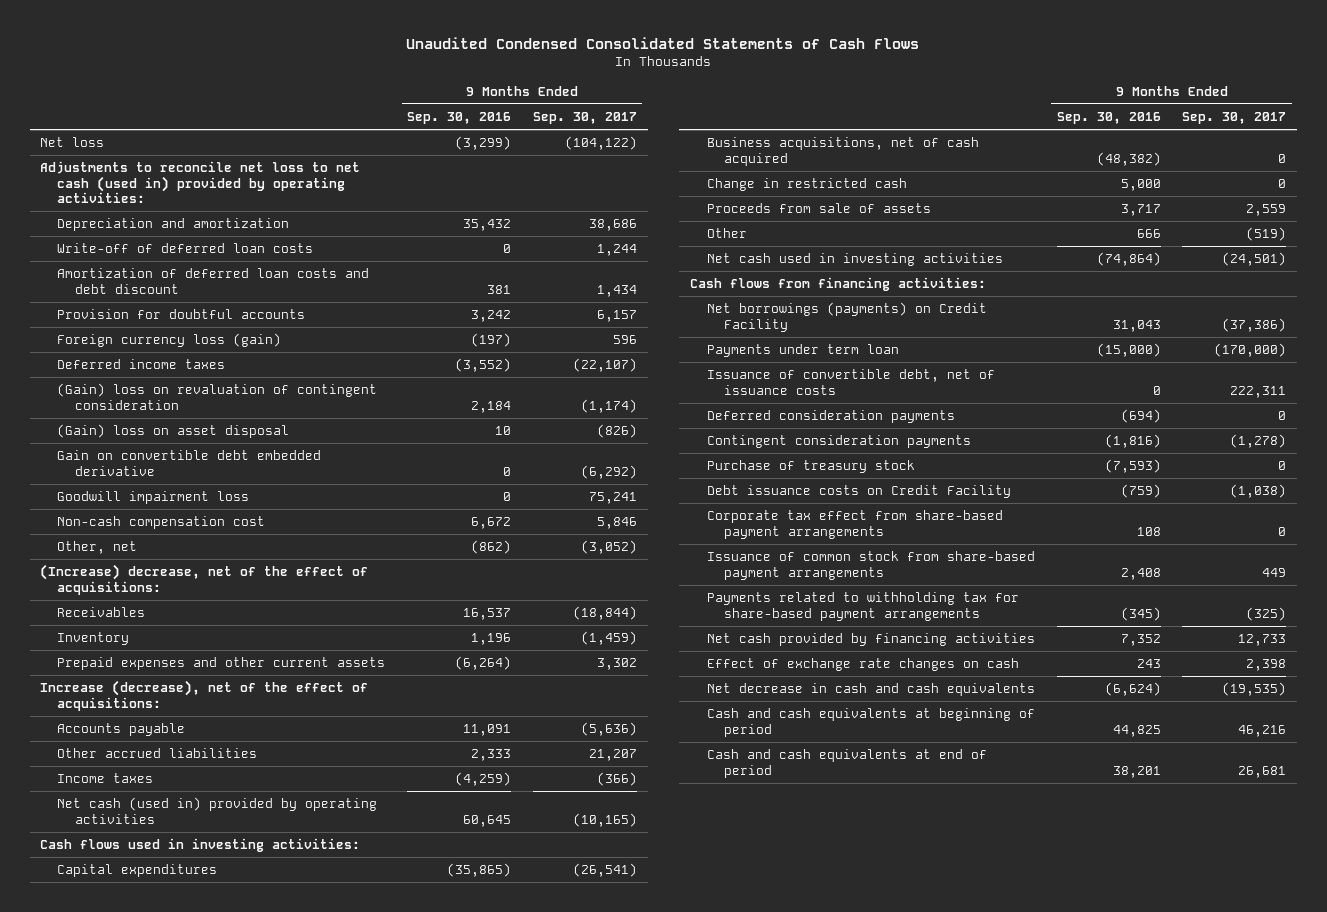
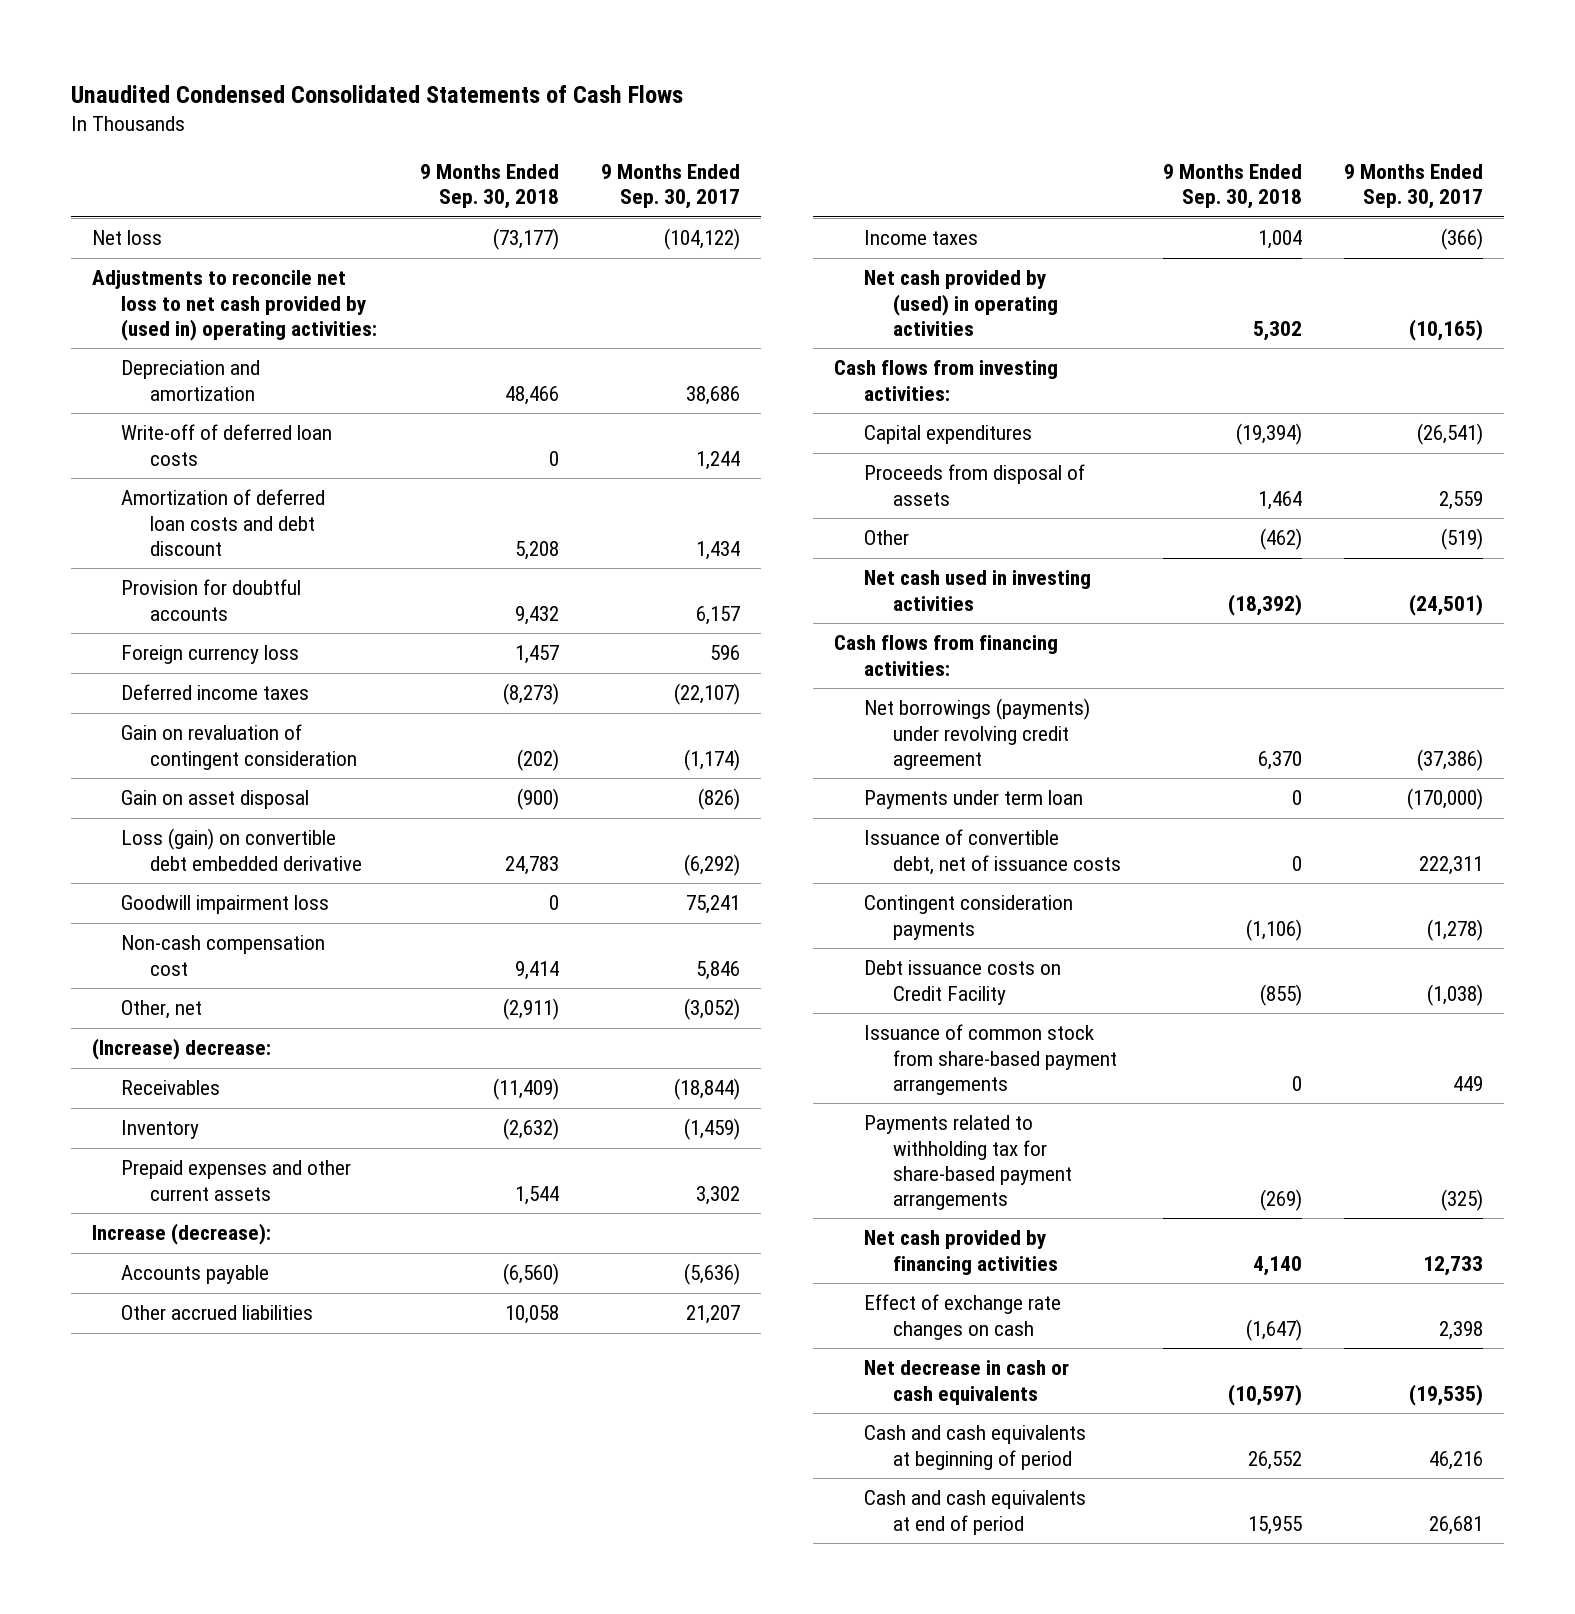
- | 9 Months Ended Sep. 30, 2016 | 9 Months Ended Sep. 30, 2017
+ | 9 Months Ended Sep. 30, 2018 | 9 Months Ended Sep. 30, 2017
- Adjustments to reconcile net loss to net cash (used in) provided by operating activities:
+ Adjustments to reconcile net loss to net cash provided by (used in) operating activities:
- Foreign currency loss (gain) | (197) | 596
+ Foreign currency loss | 1,457 | 596
- (Gain) loss on revaluation of contingent consideration | 2,184 | (1,174)
- (Gain) loss on asset disposal | 10 | (826)
- Gain on convertible debt embedded derivative | 0 | (6,292)
+ Gain on revaluation of contingent consideration | (202) | (1,174)
+ Gain on asset disposal | (900) | (826)
+ Loss (gain) on convertible debt embedded derivative | 24,783 | (6,292)
- (Increase) decrease, net of the effect of acquisitions:
+ (Increase) decrease:
- Increase (decrease), net of the effect of acquisitions:
+ Increase (decrease):
- Net cash (used in) provided by operating activities | 60,645 | (10,165)
- Cash flows used in investing activities:
+ Net cash provided by (used) in operating activities | 5,302 | (10,165)
+ Cash flows from investing activities:
- Business acquisitions, net of cash acquired | (48,382) | 0
- Change in restricted cash | 5,000 | 0
- Proceeds from sale of assets | 3,717 | 2,559
+ Proceeds from disposal of assets | 1,464 | 2,559
- Net borrowings (payments) on Credit Facility | 31,043 | (37,386)
+ Net borrowings (payments) under revolving credit agreement | 6,370 | (37,386)
- Deferred consideration payments | (694) | 0
- Purchase of treasury stock | (7,593) | 0
- Corporate tax effect from share-based payment arrangements | 108 | 0
- Net decrease in cash and cash equivalents | (6,624) | (19,535)
+ Net decrease in cash or cash equivalents | (10,597) | (19,535)

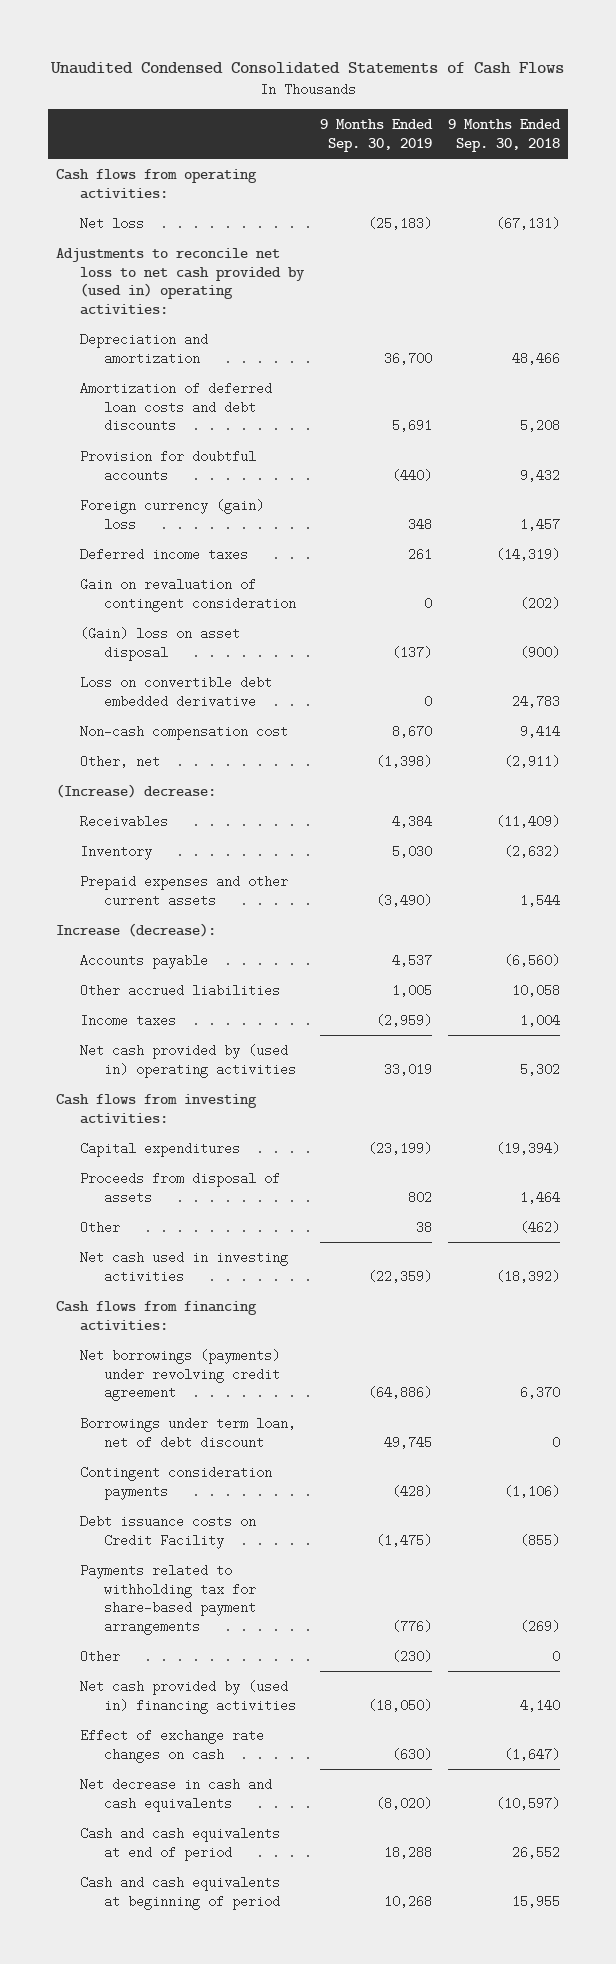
- | 9 Months Ended Sep. 30, 2018 | 9 Months Ended Sep. 30, 2017
+ | 9 Months Ended Sep. 30, 2019 | 9 Months Ended Sep. 30, 2018
- Net loss | (73,177) | (104,122)
+ Cash flows from operating activities:
+ Net loss | (25,183) | (67,131)
- Write-off of deferred loan costs | 0 | 1,244
- Amortization of deferred loan costs and debt discount | 5,208 | 1,434
+ Amortization of deferred loan costs and debt discounts | 5,691 | 5,208
- Foreign currency loss | 1,457 | 596
- Deferred income taxes | (8,273) | (22,107)
+ Foreign currency (gain) loss | 348 | 1,457
+ Deferred income taxes | 261 | (14,319)
- Gain on asset disposal | (900) | (826)
- Loss (gain) on convertible debt embedded derivative | 24,783 | (6,292)
- Goodwill impairment loss | 0 | 75,241
+ (Gain) loss on asset disposal | (137) | (900)
+ Loss on convertible debt embedded derivative | 0 | 24,783
- Net cash provided by (used) in operating activities | 5,302 | (10,165)
+ Net cash provided by (used in) operating activities | 33,019 | 5,302
- Payments under term loan | 0 | (170,000)
- Issuance of convertible debt, net of issuance costs | 0 | 222,311
+ Borrowings under term loan, net of debt discount | 49,745 | 0
- Issuance of common stock from share-based payment arrangements | 0 | 449
- Net cash provided by financing activities | 4,140 | 12,733
+ Other | (230) | 0
+ Net cash provided by (used in) financing activities | (18,050) | 4,140
- Net decrease in cash or cash equivalents | (10,597) | (19,535)
- Cash and cash equivalents at beginning of period | 26,552 | 46,216
- Cash and cash equivalents at end of period | 15,955 | 26,681
+ Net decrease in cash and cash equivalents | (8,020) | (10,597)
+ Cash and cash equivalents at end of period | 18,288 | 26,552
+ Cash and cash equivalents at beginning of period | 10,268 | 15,955

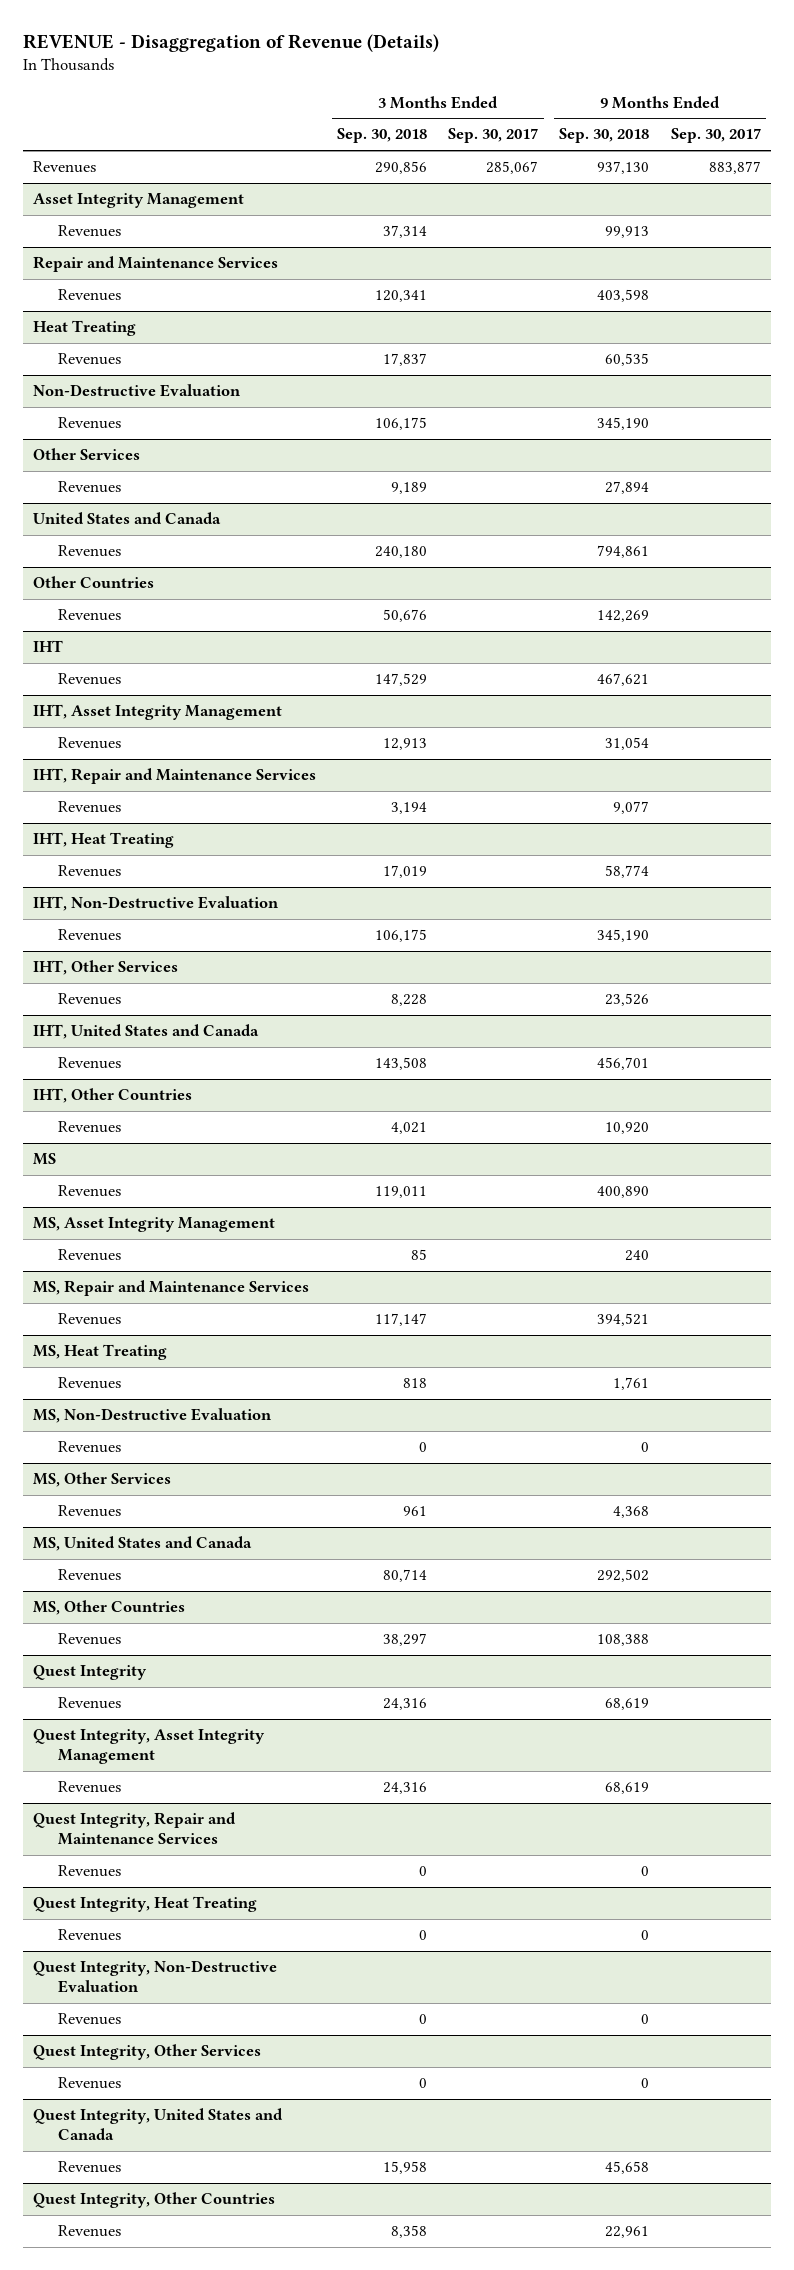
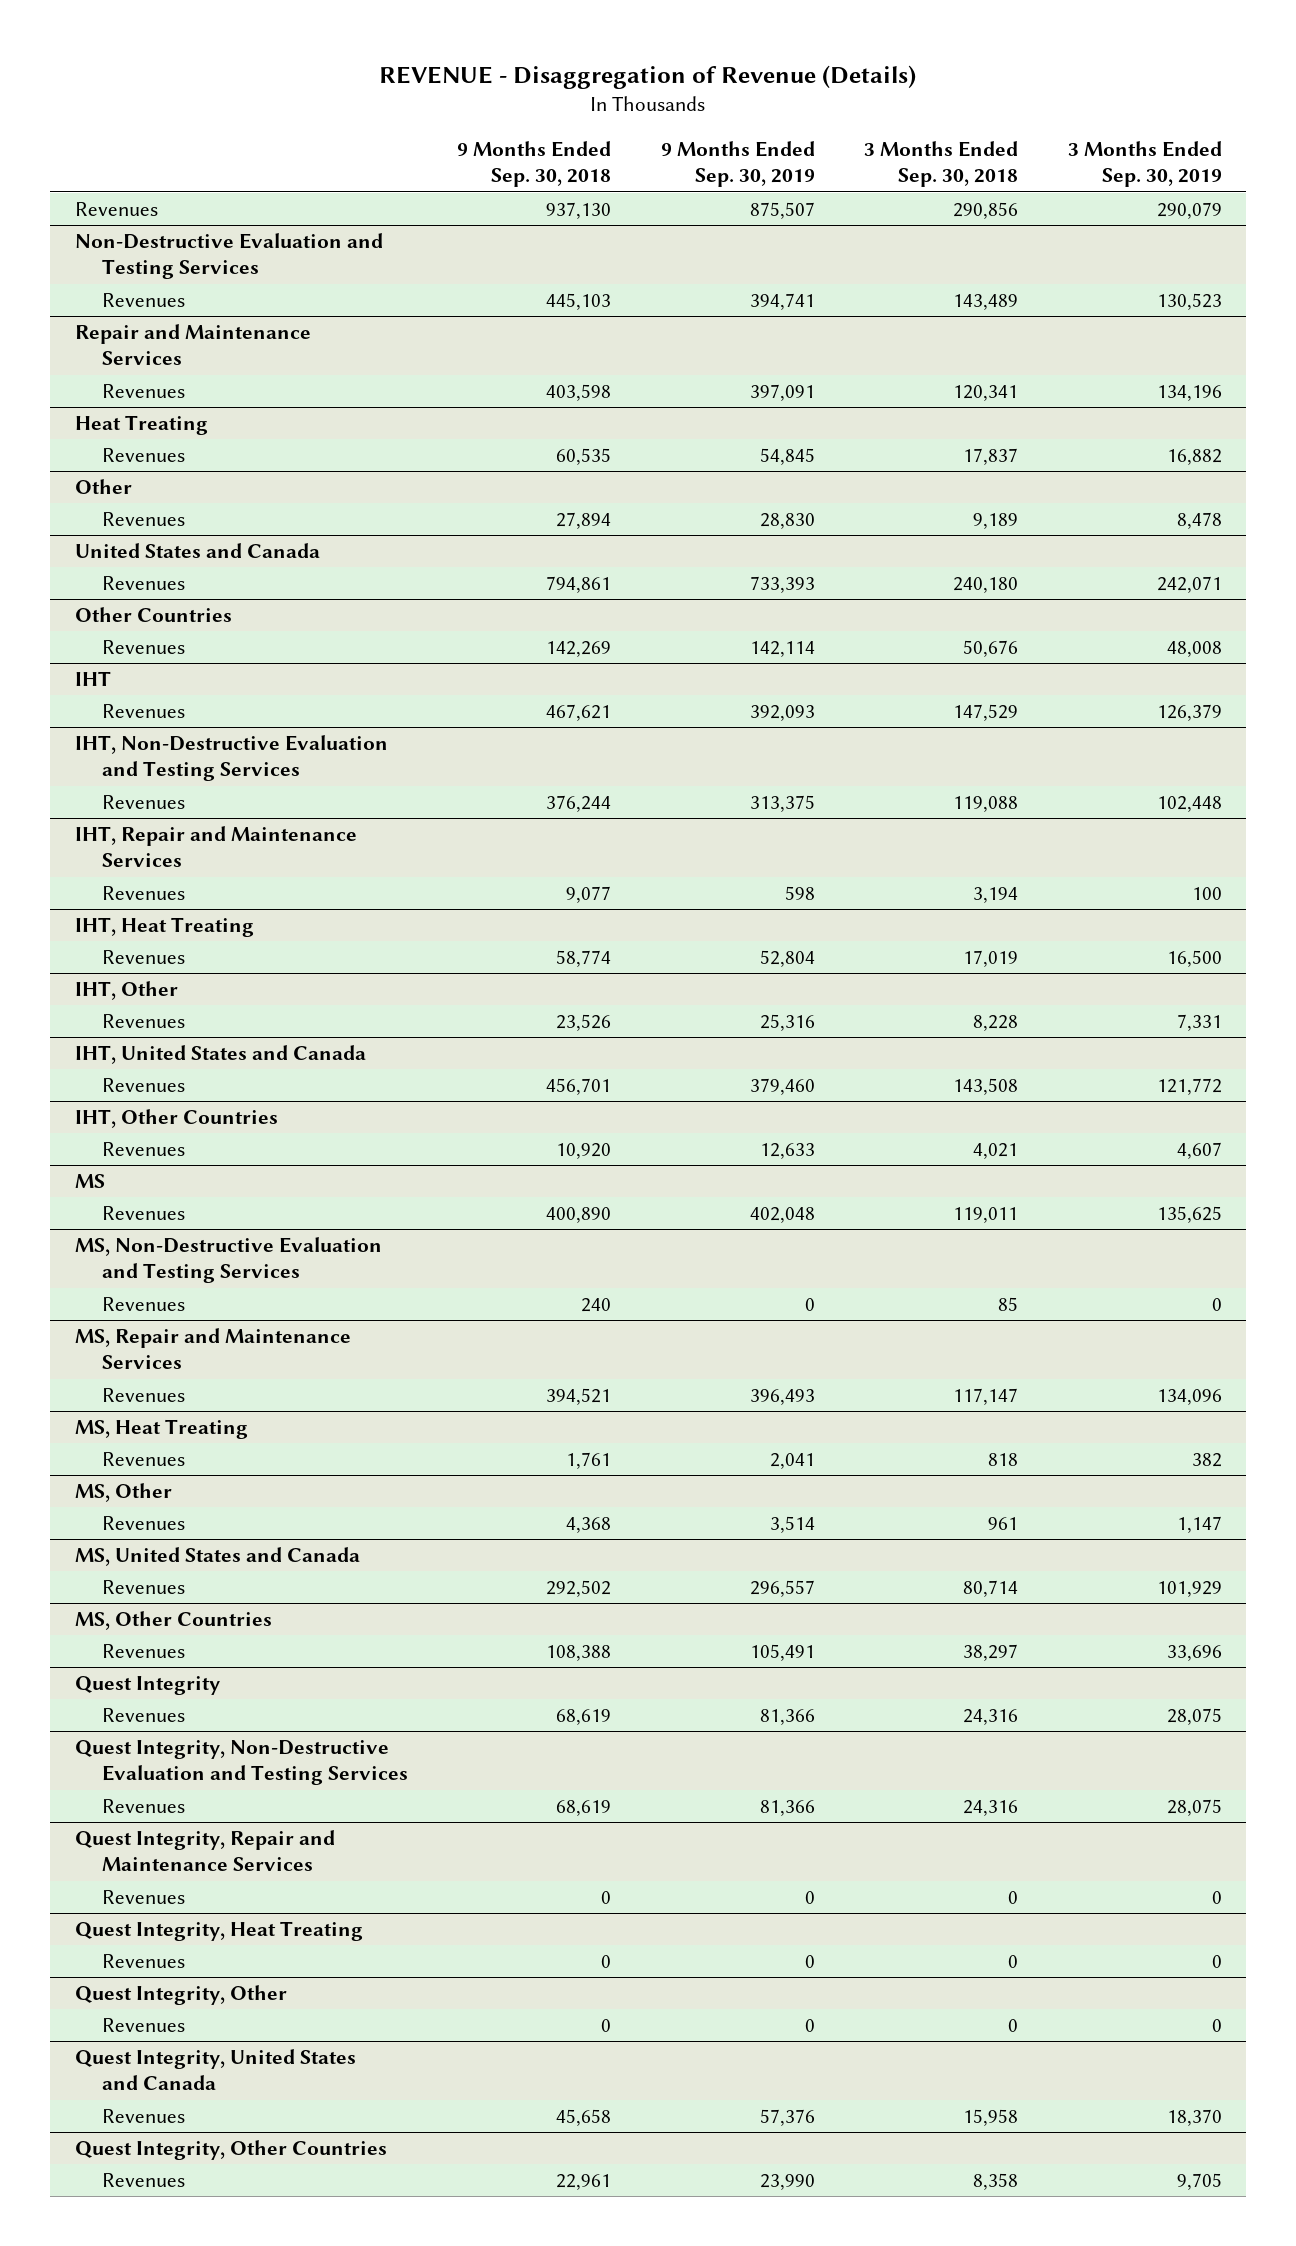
- | 3 Months Ended Sep. 30, 2018 | 3 Months Ended Sep. 30, 2017 | 9 Months Ended Sep. 30, 2018 | 9 Months Ended Sep. 30, 2017
+ | 9 Months Ended Sep. 30, 2018 | 9 Months Ended Sep. 30, 2019 | 3 Months Ended Sep. 30, 2018 | 3 Months Ended Sep. 30, 2019
- Asset Integrity Management
- Revenues | 37,314 | | 99,913 |
+ Non-Destructive Evaluation and Testing Services
+ Revenues | 445,103 | 394,741 | 143,489 | 130,523
- Non-Destructive Evaluation
- Revenues | 106,175 | | 345,190 |
- Other Services
+ Other
- IHT, Asset Integrity Management
- Revenues | 12,913 | | 31,054 |
+ IHT, Non-Destructive Evaluation and Testing Services
+ Revenues | 376,244 | 313,375 | 119,088 | 102,448
- IHT, Non-Destructive Evaluation
- Revenues | 106,175 | | 345,190 |
- IHT, Other Services
+ IHT, Other
- MS, Asset Integrity Management
+ MS, Non-Destructive Evaluation and Testing Services
- MS, Non-Destructive Evaluation
- Revenues | 0 | | 0 |
- MS, Other Services
+ MS, Other
- Quest Integrity, Asset Integrity Management
+ Quest Integrity, Non-Destructive Evaluation and Testing Services
- Quest Integrity, Non-Destructive Evaluation
- Revenues | 0 | | 0 |
- Quest Integrity, Other Services
+ Quest Integrity, Other

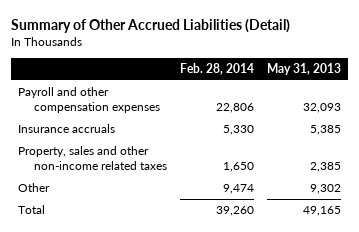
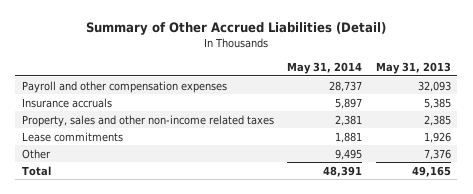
- | Feb. 28, 2014 | May 31, 2013
+ | May 31, 2014 | May 31, 2013
- Other | 9,474 | 9,302
+ Lease commitments | 1,881 | 1,926
+ Other | 9,495 | 7,376

